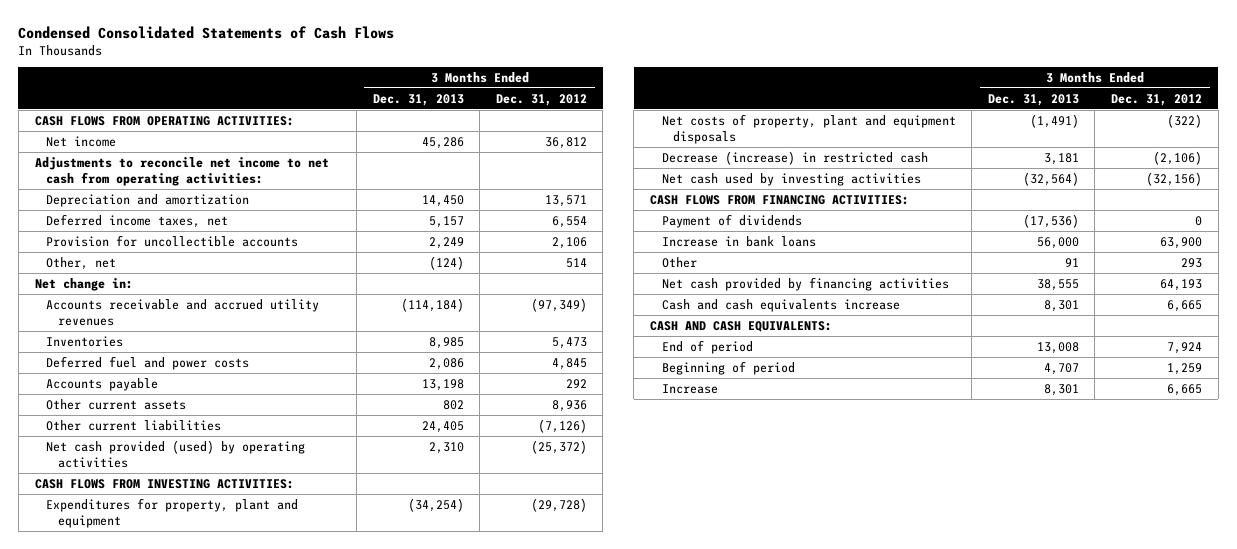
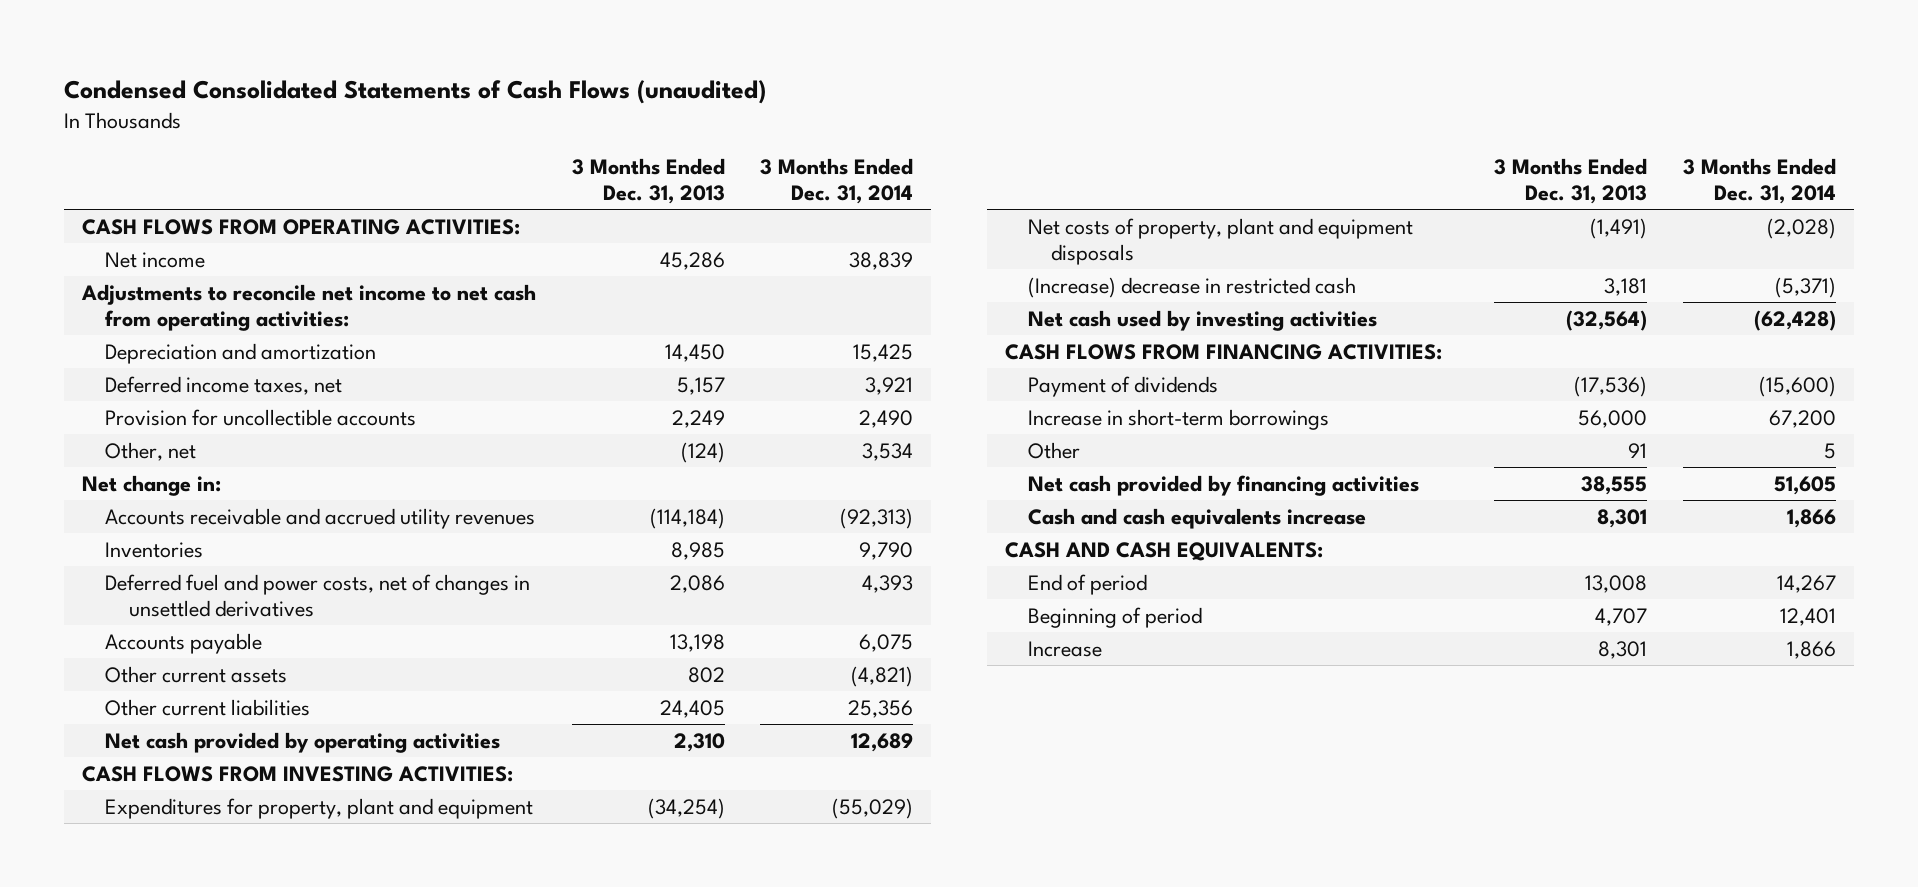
- Condensed Consolidated Statements of Cash Flows
+ Condensed Consolidated Statements of Cash Flows (unaudited)
- | 3 Months Ended Dec. 31, 2013 | 3 Months Ended Dec. 31, 2012
+ | 3 Months Ended Dec. 31, 2013 | 3 Months Ended Dec. 31, 2014
- Deferred fuel and power costs | 2,086 | 4,845
+ Deferred fuel and power costs, net of changes in unsettled derivatives | 2,086 | 4,393
- Net cash provided (used) by operating activities | 2,310 | (25,372)
+ Net cash provided by operating activities | 2,310 | 12,689
- Decrease (increase) in restricted cash | 3,181 | (2,106)
+ (Increase) decrease in restricted cash | 3,181 | (5,371)
- Increase in bank loans | 56,000 | 63,900
+ Increase in short-term borrowings | 56,000 | 67,200

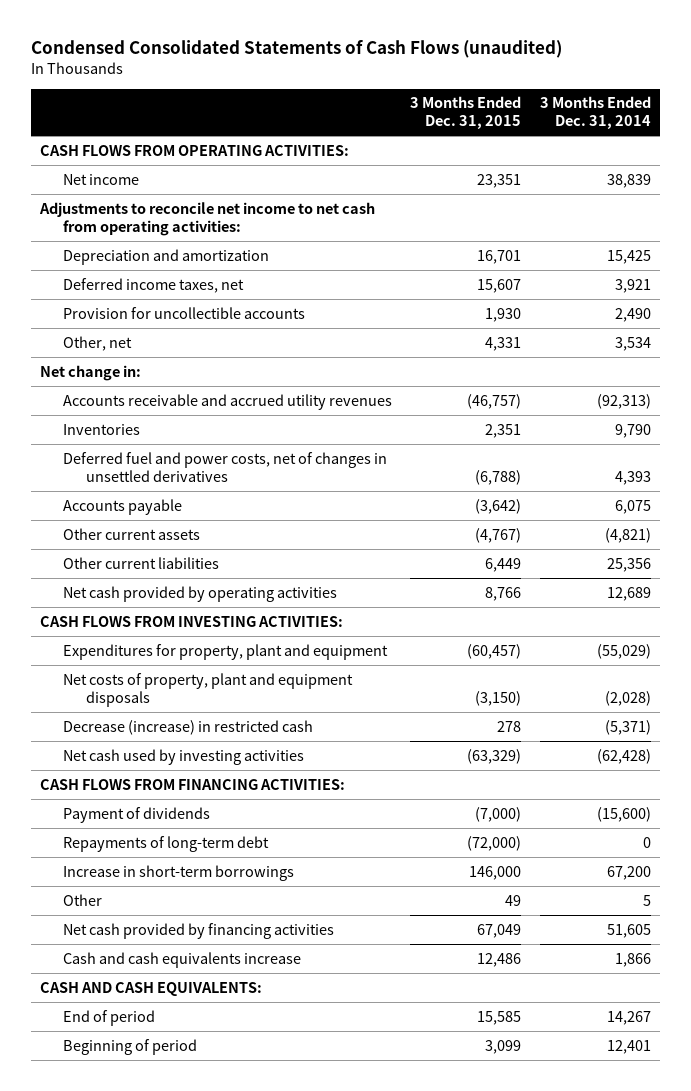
- | 3 Months Ended Dec. 31, 2013 | 3 Months Ended Dec. 31, 2014
+ | 3 Months Ended Dec. 31, 2015 | 3 Months Ended Dec. 31, 2014
- (Increase) decrease in restricted cash | 3,181 | (5,371)
+ Decrease (increase) in restricted cash | 278 | (5,371)
+ Repayments of long-term debt | (72,000) | 0
- Increase | 8,301 | 1,866

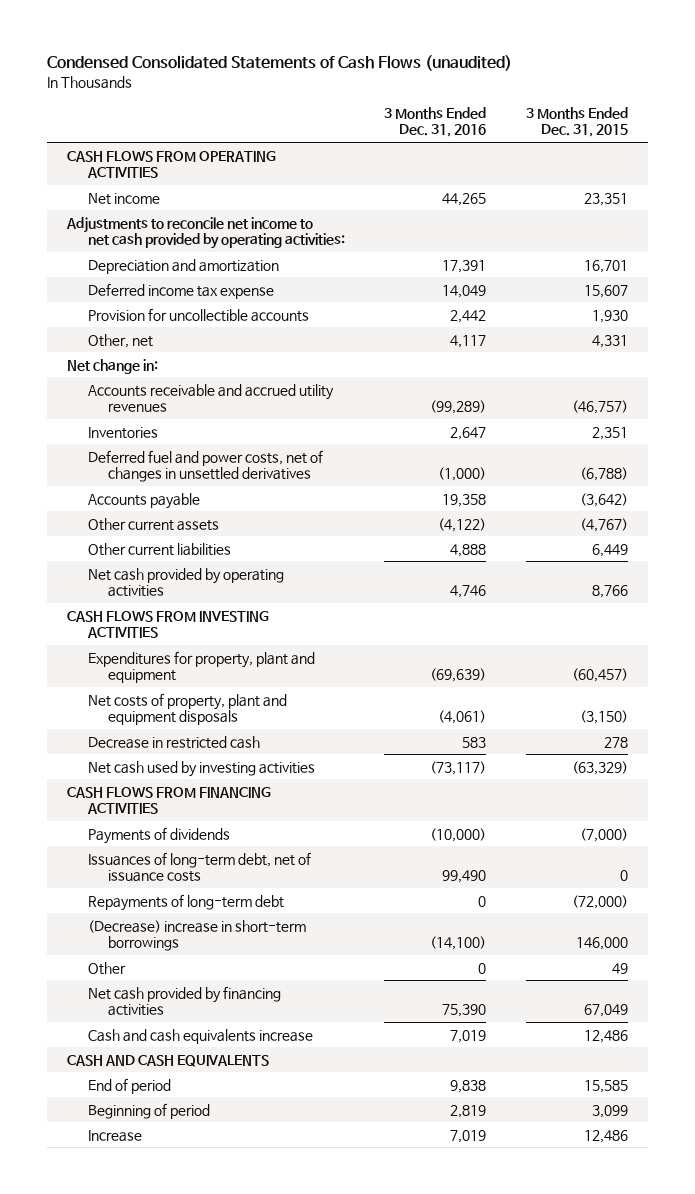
- | 3 Months Ended Dec. 31, 2015 | 3 Months Ended Dec. 31, 2014
+ | 3 Months Ended Dec. 31, 2016 | 3 Months Ended Dec. 31, 2015
- CASH FLOWS FROM OPERATING ACTIVITIES:
+ CASH FLOWS FROM OPERATING ACTIVITIES
- Adjustments to reconcile net income to net cash from operating activities:
+ Adjustments to reconcile net income to net cash provided by operating activities:
- Deferred income taxes, net | 15,607 | 3,921
+ Deferred income tax expense | 14,049 | 15,607
- CASH FLOWS FROM INVESTING ACTIVITIES:
+ CASH FLOWS FROM INVESTING ACTIVITIES
- Decrease (increase) in restricted cash | 278 | (5,371)
+ Decrease in restricted cash | 583 | 278
- CASH FLOWS FROM FINANCING ACTIVITIES:
- Payment of dividends | (7,000) | (15,600)
+ CASH FLOWS FROM FINANCING ACTIVITIES
+ Payments of dividends | (10,000) | (7,000)
+ Issuances of long-term debt, net of issuance costs | 99,490 | 0
- Increase in short-term borrowings | 146,000 | 67,200
+ (Decrease) increase in short-term borrowings | (14,100) | 146,000
- CASH AND CASH EQUIVALENTS:
+ CASH AND CASH EQUIVALENTS
+ Increase | 7,019 | 12,486

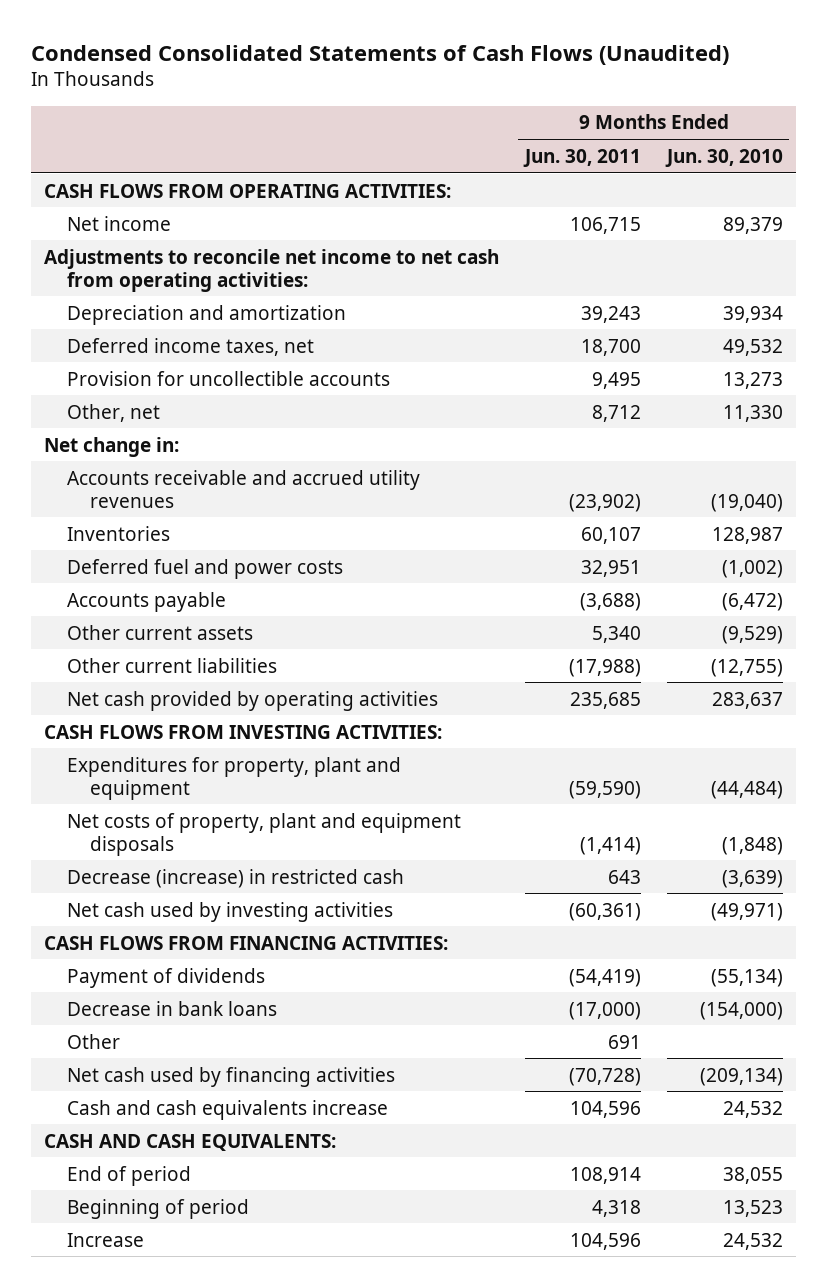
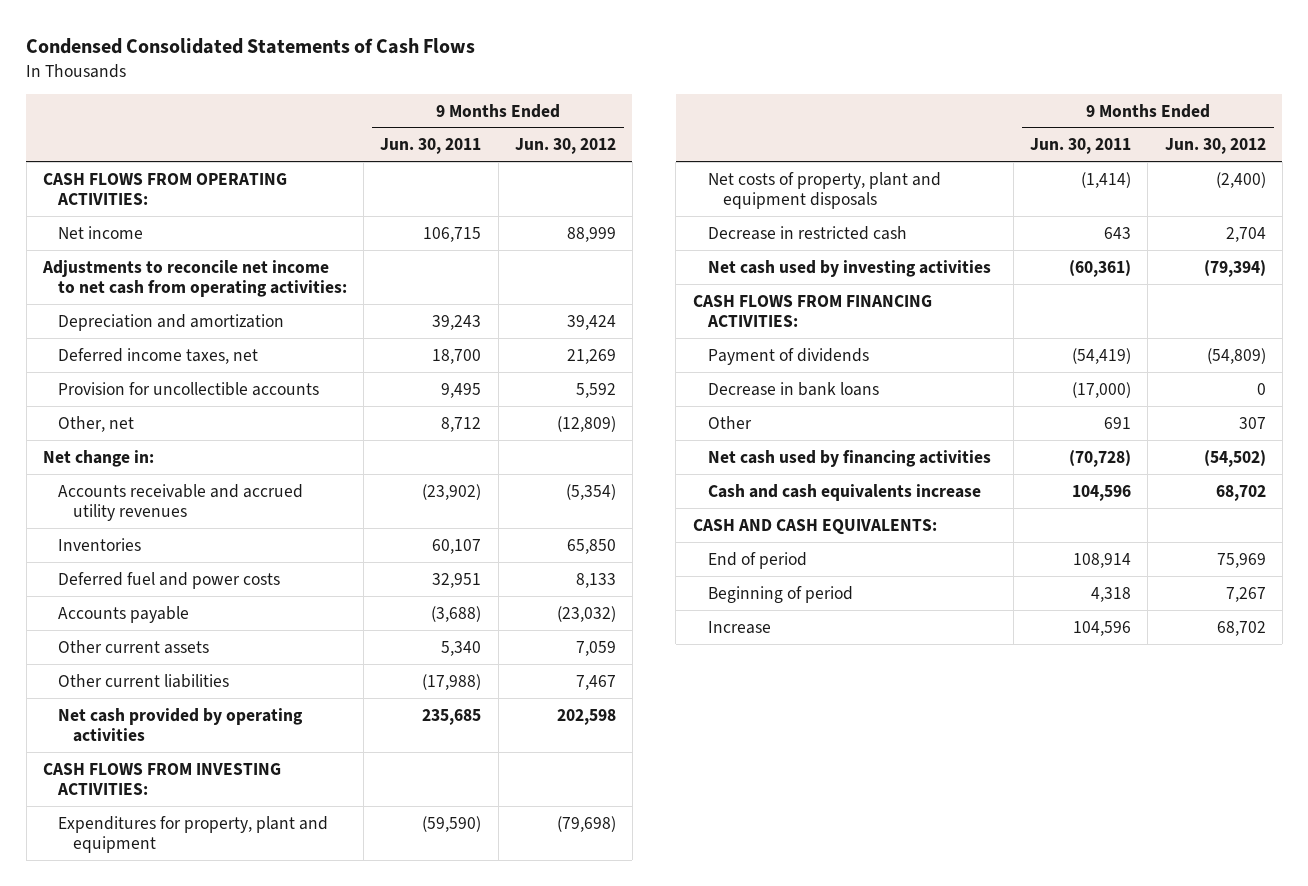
- Condensed Consolidated Statements of Cash Flows (Unaudited)
+ Condensed Consolidated Statements of Cash Flows
- | 9 Months Ended Jun. 30, 2011 | 9 Months Ended Jun. 30, 2010
+ | 9 Months Ended Jun. 30, 2011 | 9 Months Ended Jun. 30, 2012
- Decrease (increase) in restricted cash | 643 | (3,639)
+ Decrease in restricted cash | 643 | 2,704

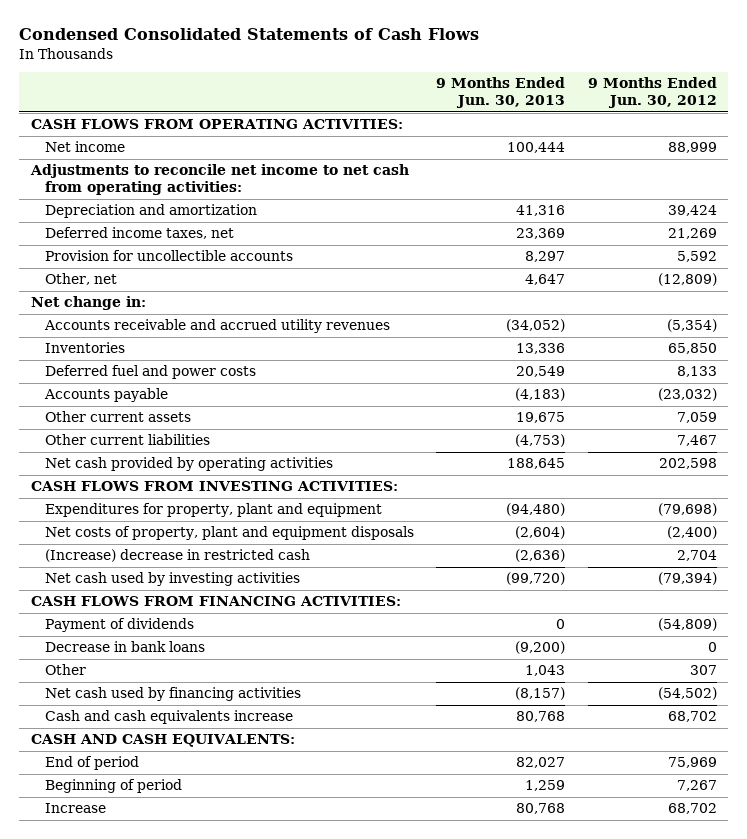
- | 9 Months Ended Jun. 30, 2011 | 9 Months Ended Jun. 30, 2012
+ | 9 Months Ended Jun. 30, 2013 | 9 Months Ended Jun. 30, 2012
- Decrease in restricted cash | 643 | 2,704
+ (Increase) decrease in restricted cash | (2,636) | 2,704

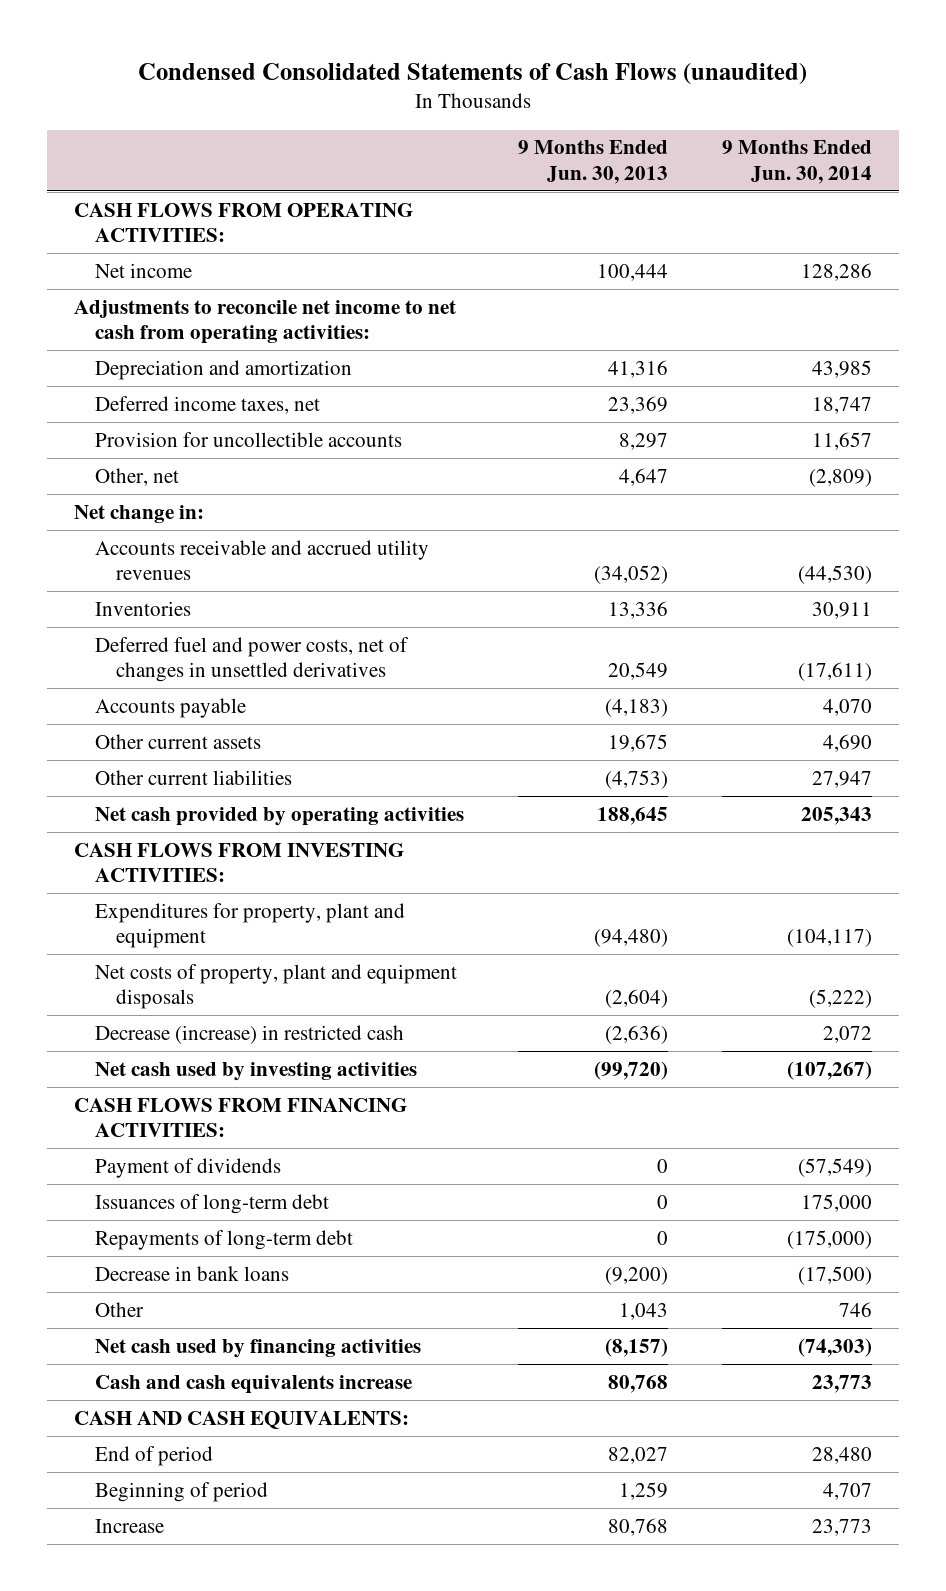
- Condensed Consolidated Statements of Cash Flows
+ Condensed Consolidated Statements of Cash Flows (unaudited)
- | 9 Months Ended Jun. 30, 2013 | 9 Months Ended Jun. 30, 2012
+ | 9 Months Ended Jun. 30, 2013 | 9 Months Ended Jun. 30, 2014
- Deferred fuel and power costs | 20,549 | 8,133
+ Deferred fuel and power costs, net of changes in unsettled derivatives | 20,549 | (17,611)
- (Increase) decrease in restricted cash | (2,636) | 2,704
+ Decrease (increase) in restricted cash | (2,636) | 2,072
+ Issuances of long-term debt | 0 | 175,000
+ Repayments of long-term debt | 0 | (175,000)

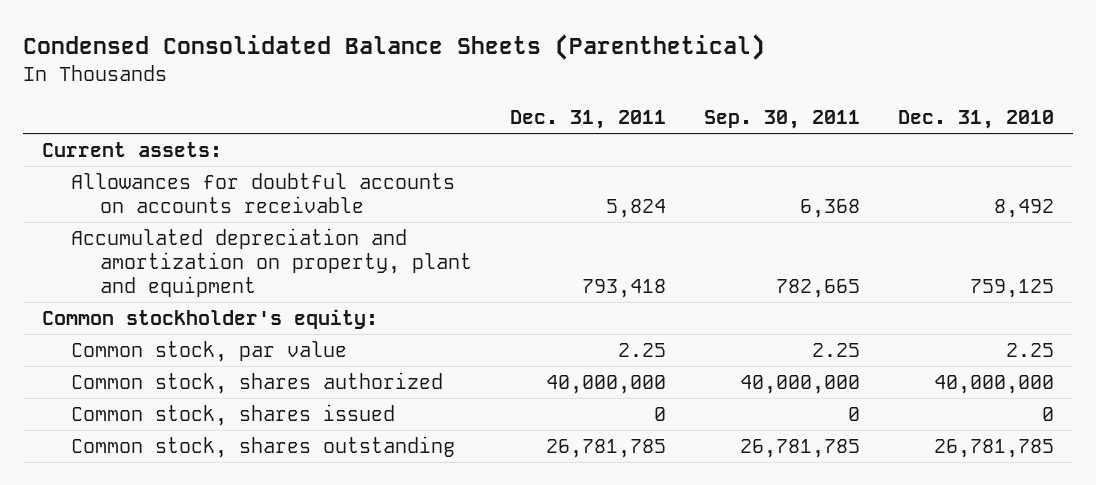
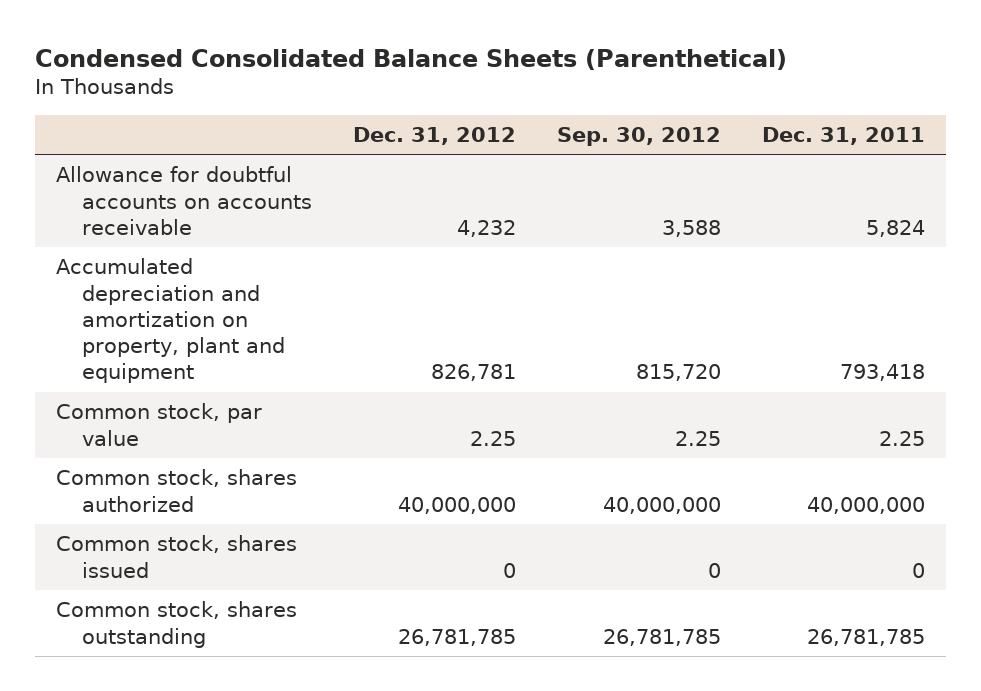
- | Dec. 31, 2011 | Sep. 30, 2011 | Dec. 31, 2010
+ | Dec. 31, 2012 | Sep. 30, 2012 | Dec. 31, 2011
- Current assets:
- Allowances for doubtful accounts on accounts receivable | 5,824 | 6,368 | 8,492
+ Allowance for doubtful accounts on accounts receivable | 4,232 | 3,588 | 5,824
- Common stockholder's equity:

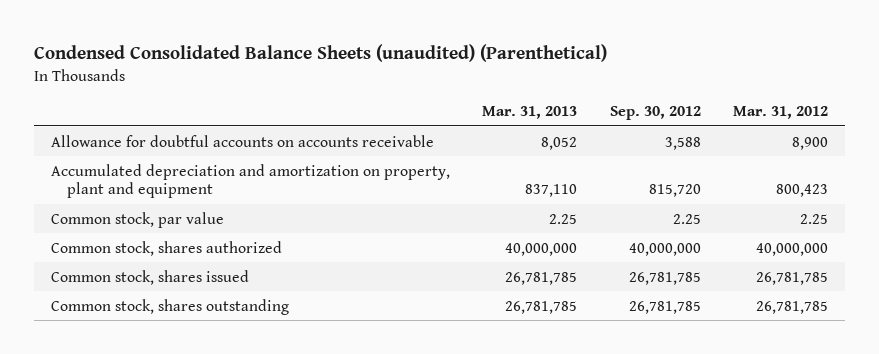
- Condensed Consolidated Balance Sheets (Parenthetical)
+ Condensed Consolidated Balance Sheets (unaudited) (Parenthetical)
- | Dec. 31, 2012 | Sep. 30, 2012 | Dec. 31, 2011
+ | Mar. 31, 2013 | Sep. 30, 2012 | Mar. 31, 2012
- Common stock, shares issued | 0 | 0 | 0
+ Common stock, shares issued | 26,781,785 | 26,781,785 | 26,781,785

